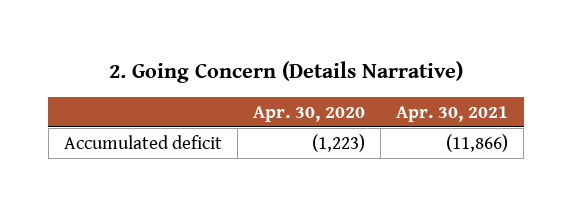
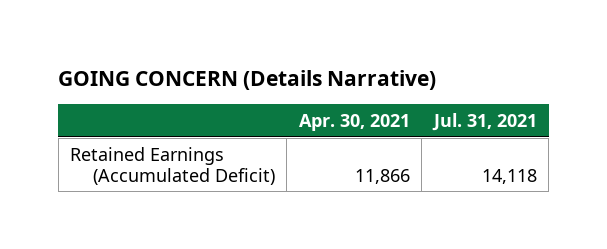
- 2. Going Concern (Details Narrative)
+ GOING CONCERN (Details Narrative)
- | Apr. 30, 2020 | Apr. 30, 2021
+ | Apr. 30, 2021 | Jul. 31, 2021
- Accumulated deficit | (1,223) | (11,866)
+ Retained Earnings (Accumulated Deficit) | 11,866 | 14,118

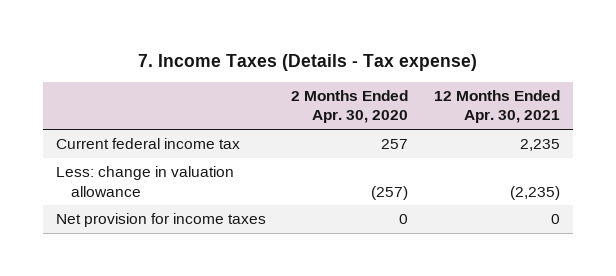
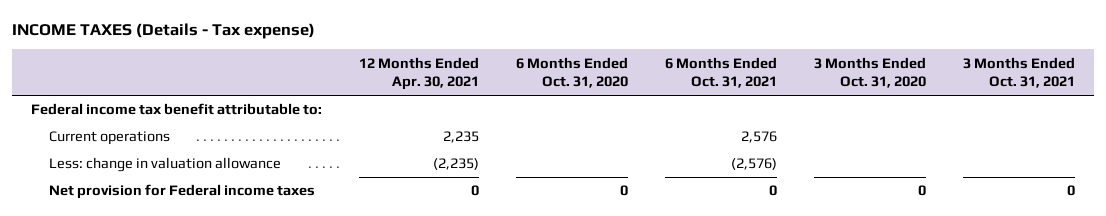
- 7. Income Taxes (Details - Tax expense)
+ INCOME TAXES (Details - Tax expense)
- | 2 Months Ended Apr. 30, 2020 | 12 Months Ended Apr. 30, 2021
+ | 12 Months Ended Apr. 30, 2021 | 6 Months Ended Oct. 31, 2020 | 6 Months Ended Oct. 31, 2021 | 3 Months Ended Oct. 31, 2020 | 3 Months Ended Oct. 31, 2021
- Current federal income tax | 257 | 2,235
+ Federal income tax benefit attributable to:
+ Current operations | 2,235 | | 2,576 | |
- Net provision for income taxes | 0 | 0
+ Net provision for Federal income taxes | 0 | 0 | 0 | 0 | 0

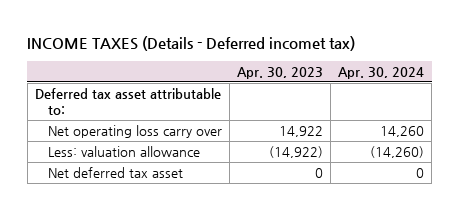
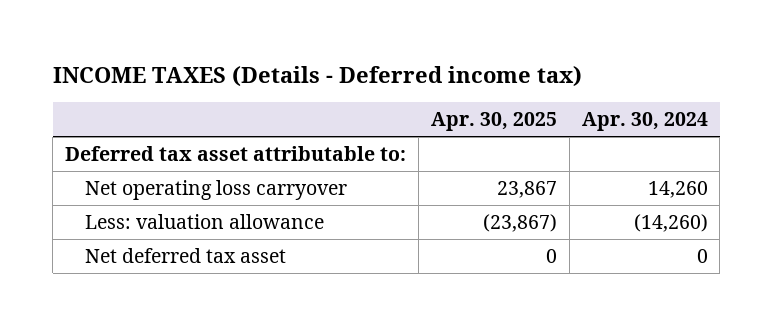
- INCOME TAXES (Details - Deferred incomet tax)
+ INCOME TAXES (Details - Deferred income tax)
- | Apr. 30, 2023 | Apr. 30, 2024
+ | Apr. 30, 2025 | Apr. 30, 2024
- Net operating loss carry over | 14,922 | 14,260
+ Net operating loss carryover | 23,867 | 14,260

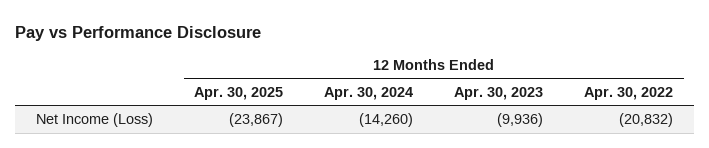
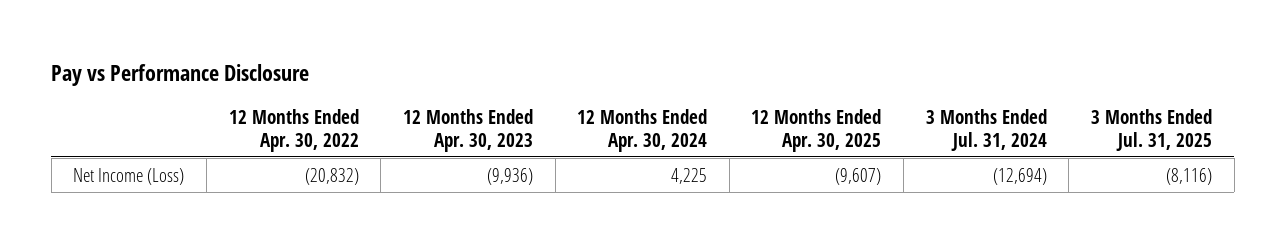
- | 12 Months Ended Apr. 30, 2025 | 12 Months Ended Apr. 30, 2024 | 12 Months Ended Apr. 30, 2023 | 12 Months Ended Apr. 30, 2022
+ | 12 Months Ended Apr. 30, 2022 | 12 Months Ended Apr. 30, 2023 | 12 Months Ended Apr. 30, 2024 | 12 Months Ended Apr. 30, 2025 | 3 Months Ended Jul. 31, 2024 | 3 Months Ended Jul. 31, 2025
- Net Income (Loss) | (23,867) | (14,260) | (9,936) | (20,832)
+ Net Income (Loss) | (20,832) | (9,936) | 4,225 | (9,607) | (12,694) | (8,116)

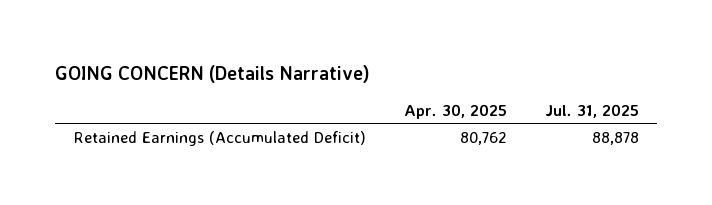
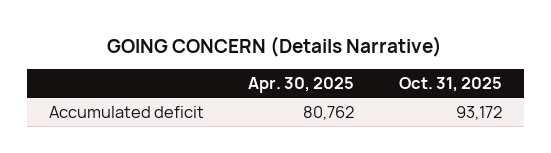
- | Apr. 30, 2025 | Jul. 31, 2025
+ | Apr. 30, 2025 | Oct. 31, 2025
- Retained Earnings (Accumulated Deficit) | 80,762 | 88,878
+ Accumulated deficit | 80,762 | 93,172

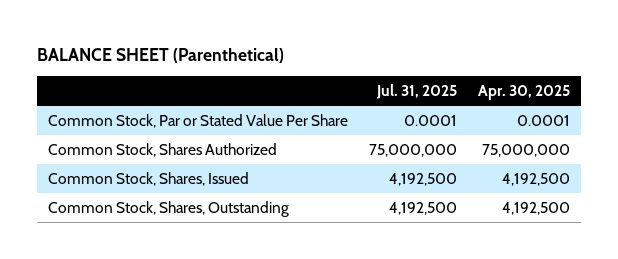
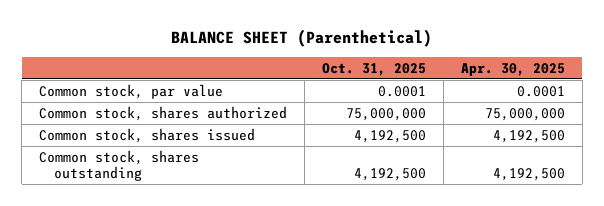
- | Jul. 31, 2025 | Apr. 30, 2025
+ | Oct. 31, 2025 | Apr. 30, 2025
- Common Stock, Par or Stated Value Per Share | 0.0001 | 0.0001
- Common Stock, Shares Authorized | 75,000,000 | 75,000,000
- Common Stock, Shares, Issued | 4,192,500 | 4,192,500
- Common Stock, Shares, Outstanding | 4,192,500 | 4,192,500
+ Common stock, par value | 0.0001 | 0.0001
+ Common stock, shares authorized | 75,000,000 | 75,000,000
+ Common stock, shares issued | 4,192,500 | 4,192,500
+ Common stock, shares outstanding | 4,192,500 | 4,192,500

